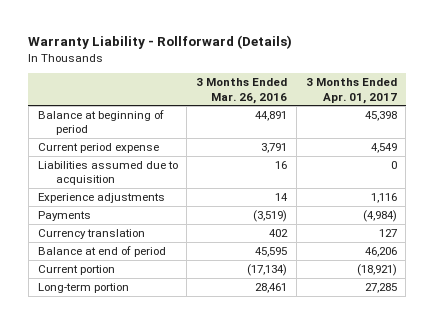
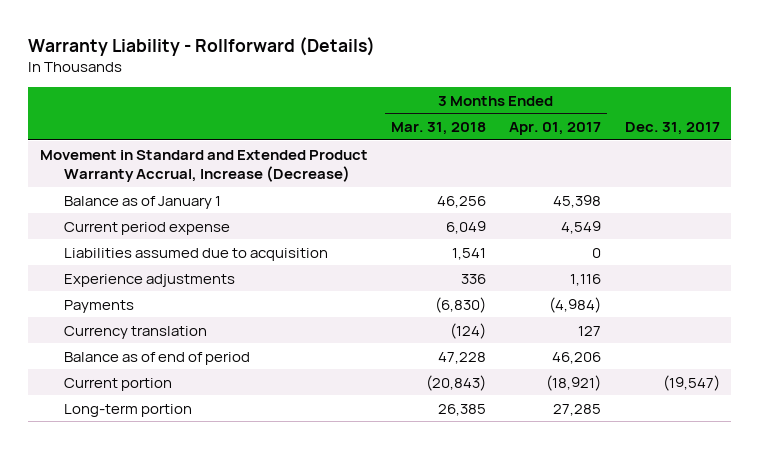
- | 3 Months Ended Mar. 26, 2016 | 3 Months Ended Apr. 01, 2017
+ | 3 Months Ended Mar. 31, 2018 | 3 Months Ended Apr. 01, 2017 | Dec. 31, 2017
- Balance at beginning of period | 44,891 | 45,398
+ Movement in Standard and Extended Product Warranty Accrual, Increase (Decrease)
+ Balance as of January 1 | 46,256 | 45,398 |
- Balance at end of period | 45,595 | 46,206
+ Balance as of end of period | 47,228 | 46,206 |

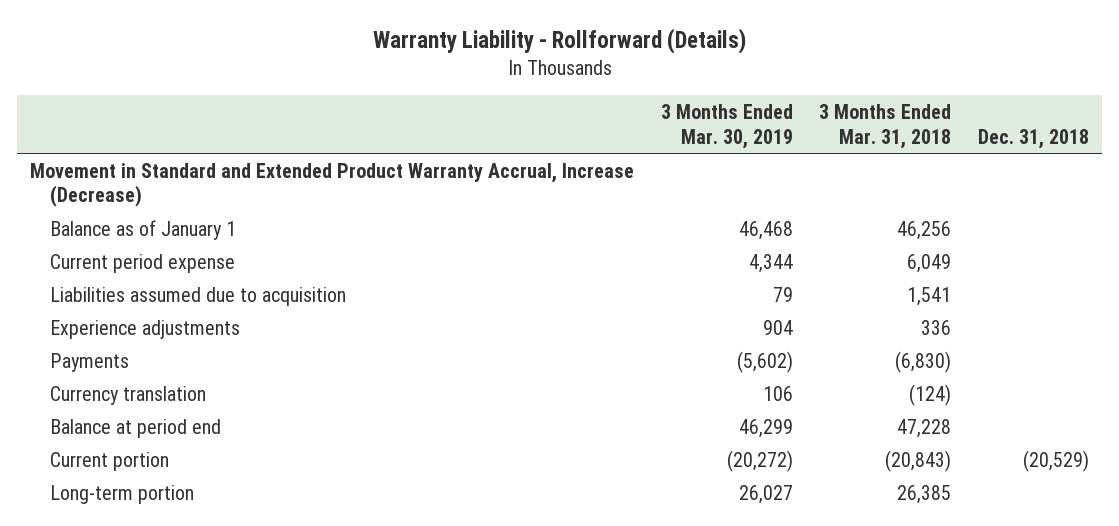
- | 3 Months Ended Mar. 31, 2018 | 3 Months Ended Apr. 01, 2017 | Dec. 31, 2017
+ | 3 Months Ended Mar. 30, 2019 | 3 Months Ended Mar. 31, 2018 | Dec. 31, 2018
- Balance as of end of period | 47,228 | 46,206 |
+ Balance at period end | 46,299 | 47,228 |

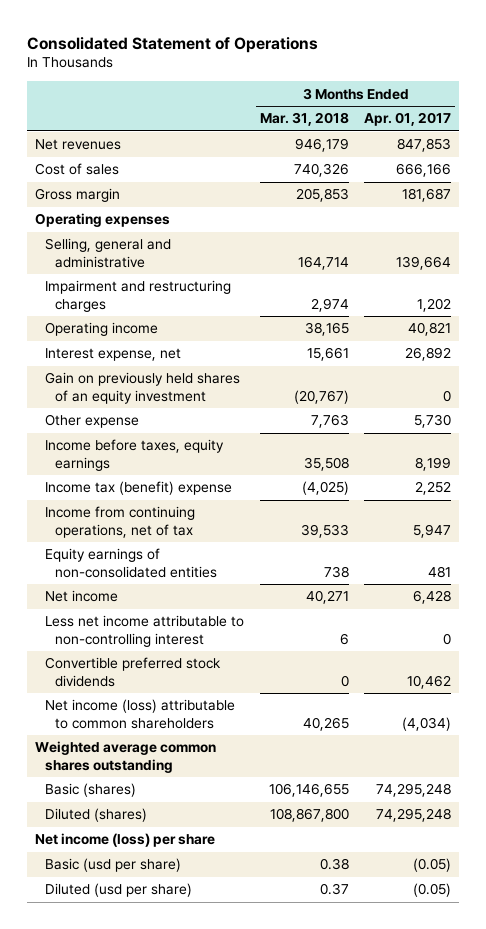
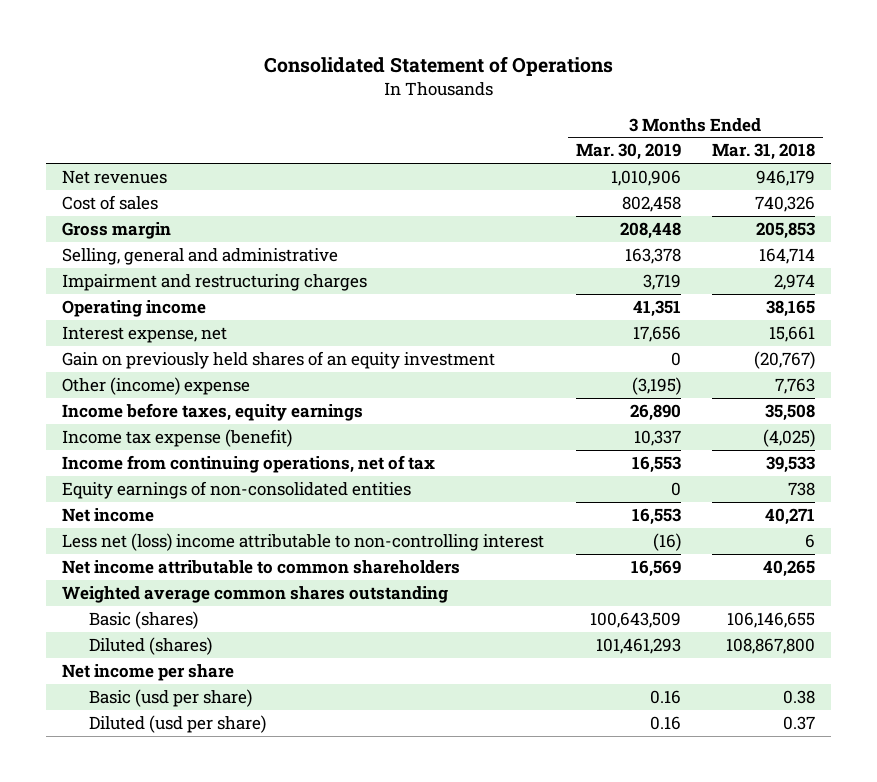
- | 3 Months Ended Mar. 31, 2018 | 3 Months Ended Apr. 01, 2017
+ | 3 Months Ended Mar. 30, 2019 | 3 Months Ended Mar. 31, 2018
- Operating expenses
- Other expense | 7,763 | 5,730
+ Other (income) expense | (3,195) | 7,763
- Income tax (benefit) expense | (4,025) | 2,252
+ Income tax expense (benefit) | 10,337 | (4,025)
- Less net income attributable to non-controlling interest | 6 | 0
- Convertible preferred stock dividends | 0 | 10,462
- Net income (loss) attributable to common shareholders | 40,265 | (4,034)
+ Less net (loss) income attributable to non-controlling interest | (16) | 6
+ Net income attributable to common shareholders | 16,569 | 40,265
- Net income (loss) per share
+ Net income per share

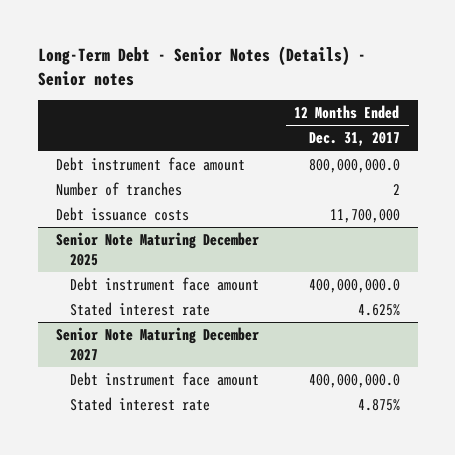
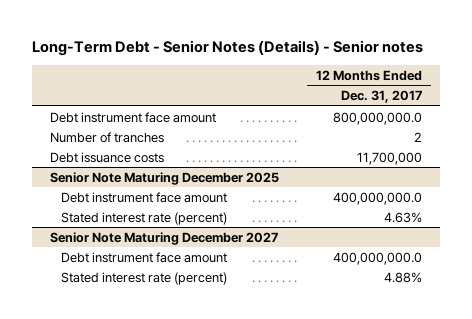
@ Senior Note Maturing December 2025
- Stated interest rate | 4.625%
+ Stated interest rate (percent) | 4.63%
@ Senior Note Maturing December 2027
- Stated interest rate | 4.875%
+ Stated interest rate (percent) | 4.88%

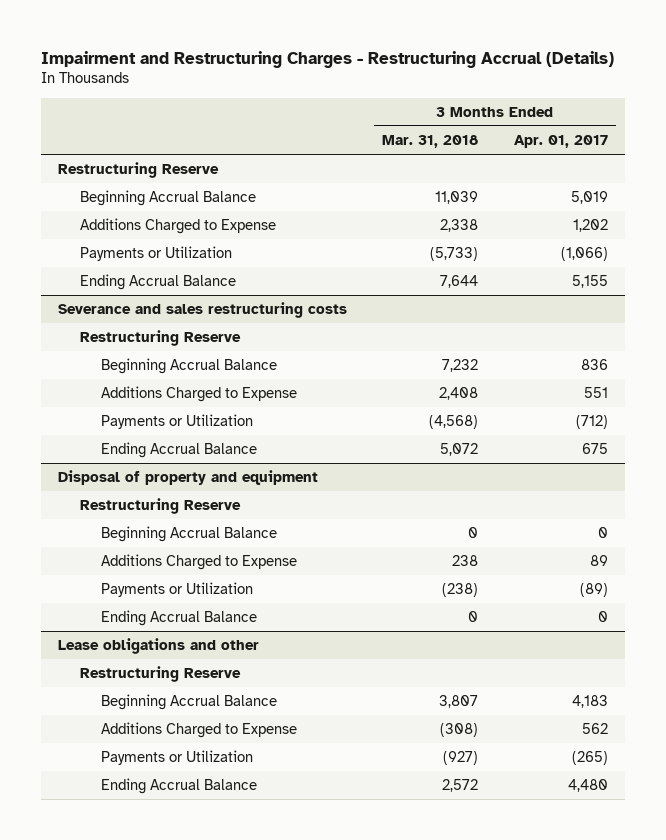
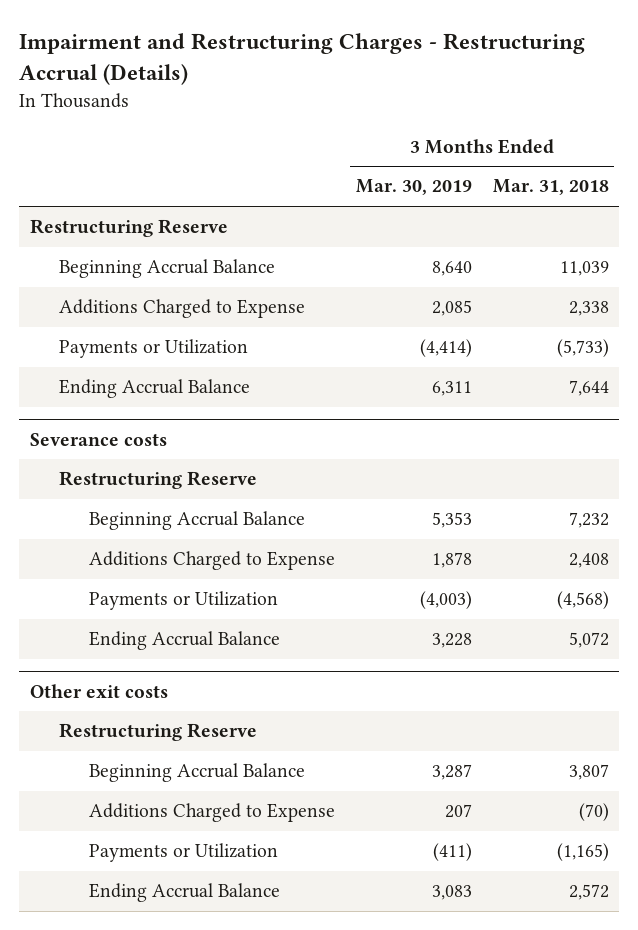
- | 3 Months Ended Mar. 31, 2018 | 3 Months Ended Apr. 01, 2017
+ | 3 Months Ended Mar. 30, 2019 | 3 Months Ended Mar. 31, 2018
- Severance and sales restructuring costs
+ Severance costs
- Disposal of property and equipment
- Restructuring Reserve
- Beginning Accrual Balance | 0 | 0
- Additions Charged to Expense | 238 | 89
- Payments or Utilization | (238) | (89)
- Ending Accrual Balance | 0 | 0
- Lease obligations and other
+ Other exit costs
- Additions Charged to Expense | (308) | 562
- Payments or Utilization | (927) | (265)
+ Additions Charged to Expense | 207 | (70)
+ Payments or Utilization | (411) | (1,165)

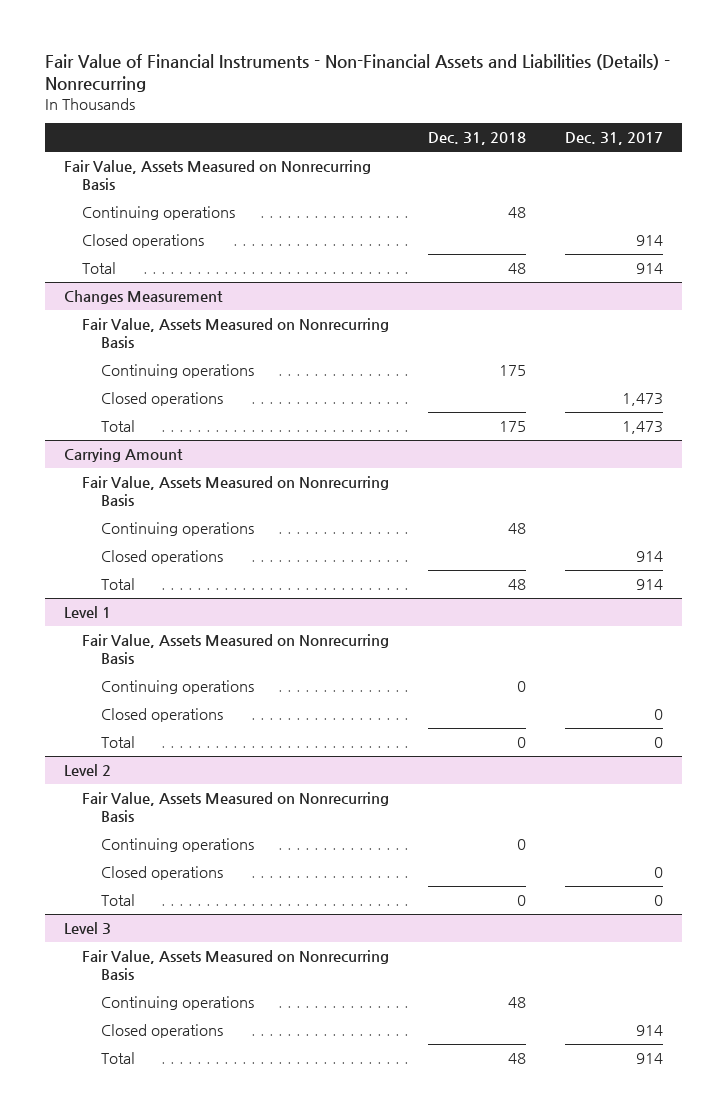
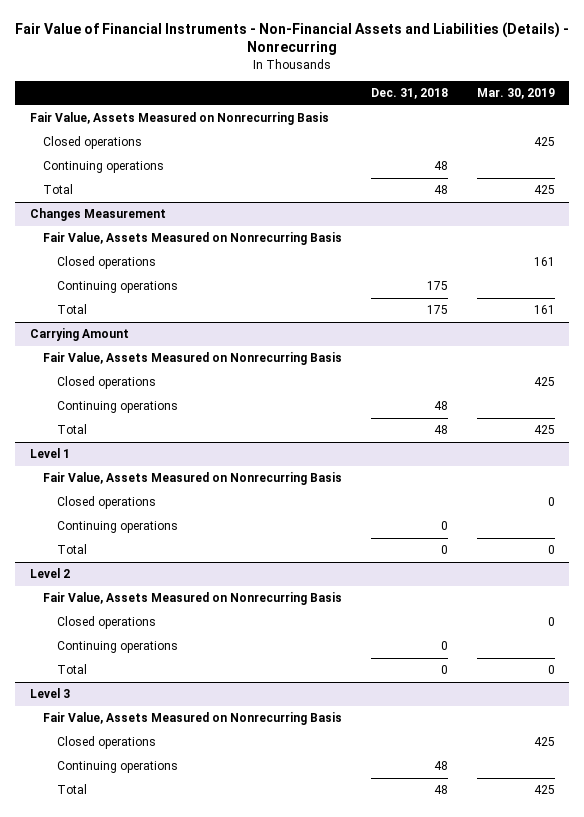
- | Dec. 31, 2018 | Dec. 31, 2017
+ | Dec. 31, 2018 | Mar. 30, 2019
moved down: Continuing operations | 48 |
@ Changes Measurement
moved down: Continuing operations | 175 |
@ Carrying Amount
moved down: Continuing operations | 48 |
@ Level 1
moved down: Continuing operations | 0 |
@ Level 2
moved down: Continuing operations | 0 |
@ Level 3
moved down: Continuing operations | 48 |

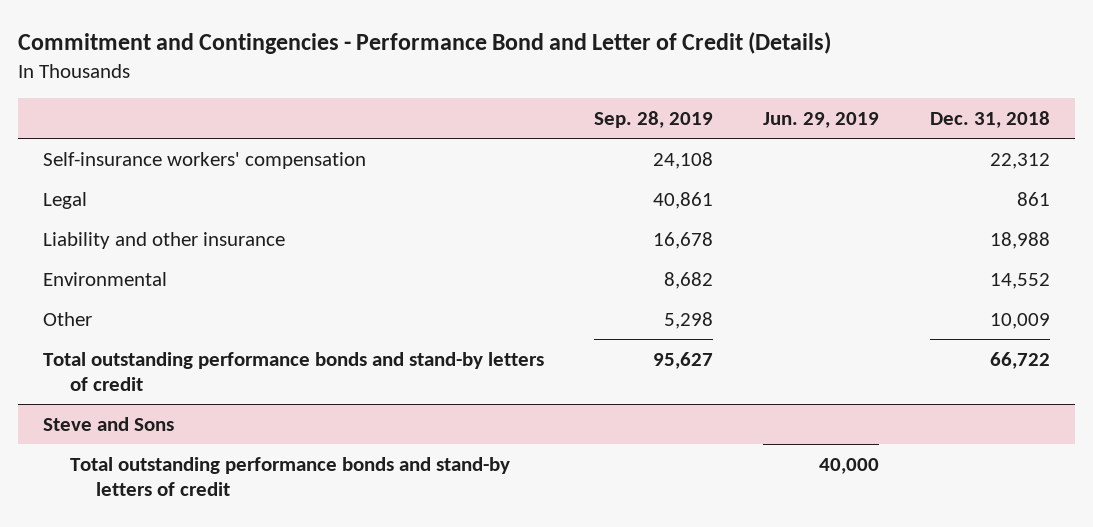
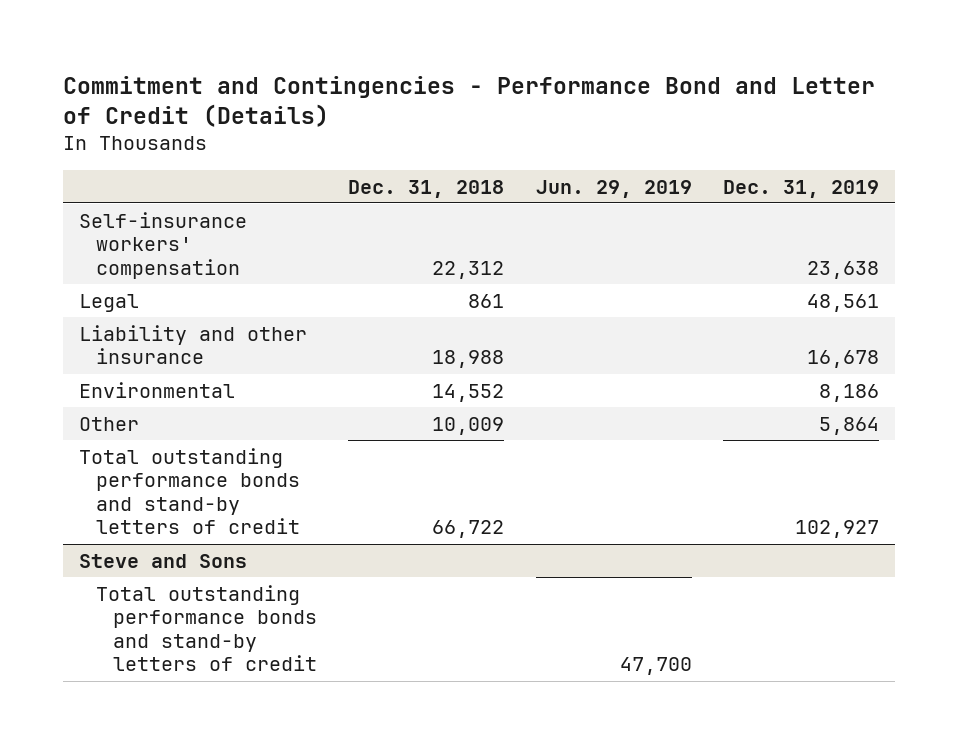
- | Sep. 28, 2019 | Jun. 29, 2019 | Dec. 31, 2018
+ | Dec. 31, 2018 | Jun. 29, 2019 | Dec. 31, 2019
@ Steve and Sons
- Total outstanding performance bonds and stand-by letters of credit | | 40,000 |
+ Total outstanding performance bonds and stand-by letters of credit | | 47,700 |

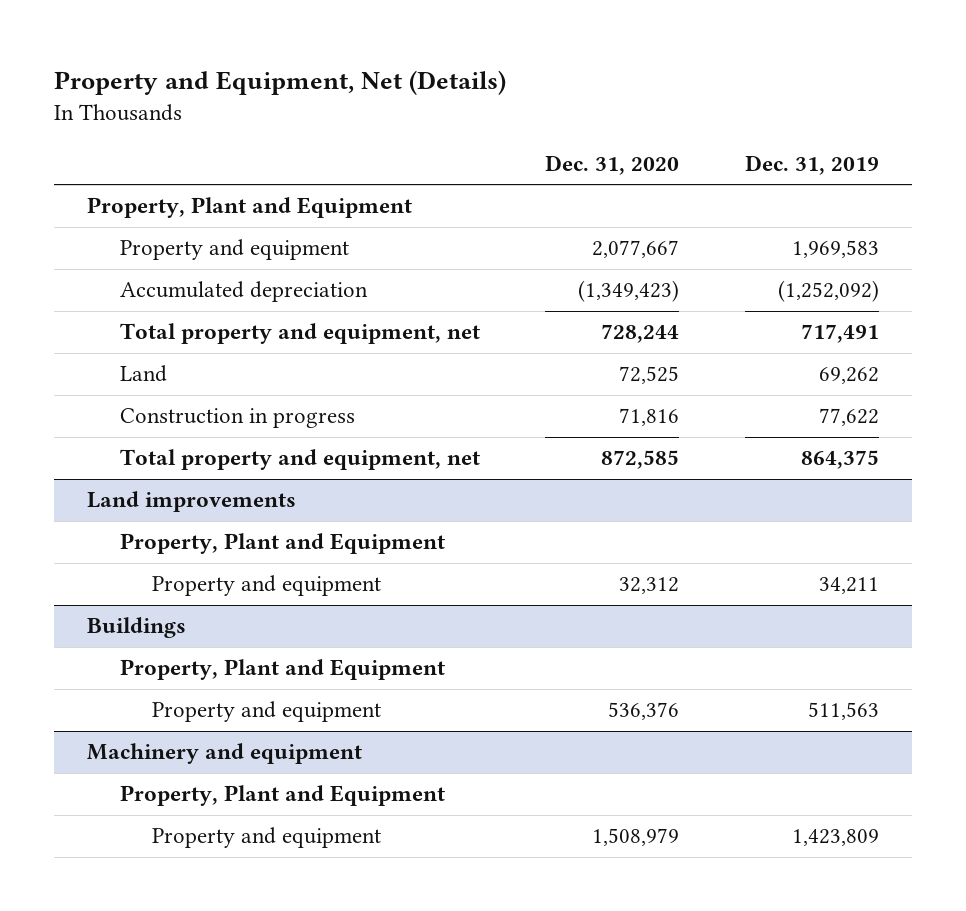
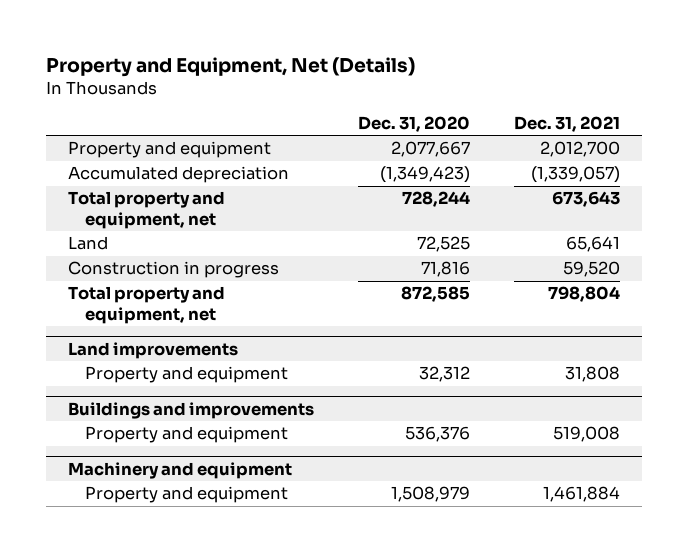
- | Dec. 31, 2020 | Dec. 31, 2019
+ | Dec. 31, 2020 | Dec. 31, 2021
- Property, Plant and Equipment
@ Land improvements
- Property, Plant and Equipment
- Buildings
- Property, Plant and Equipment
+ Buildings and improvements
@ Machinery and equipment
- Property, Plant and Equipment

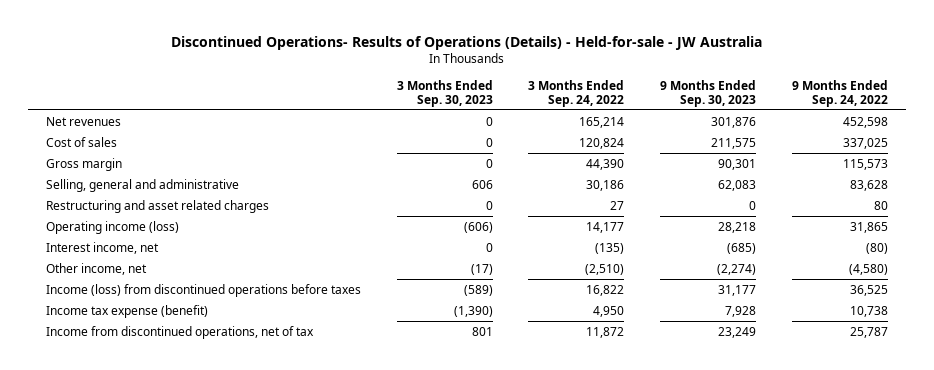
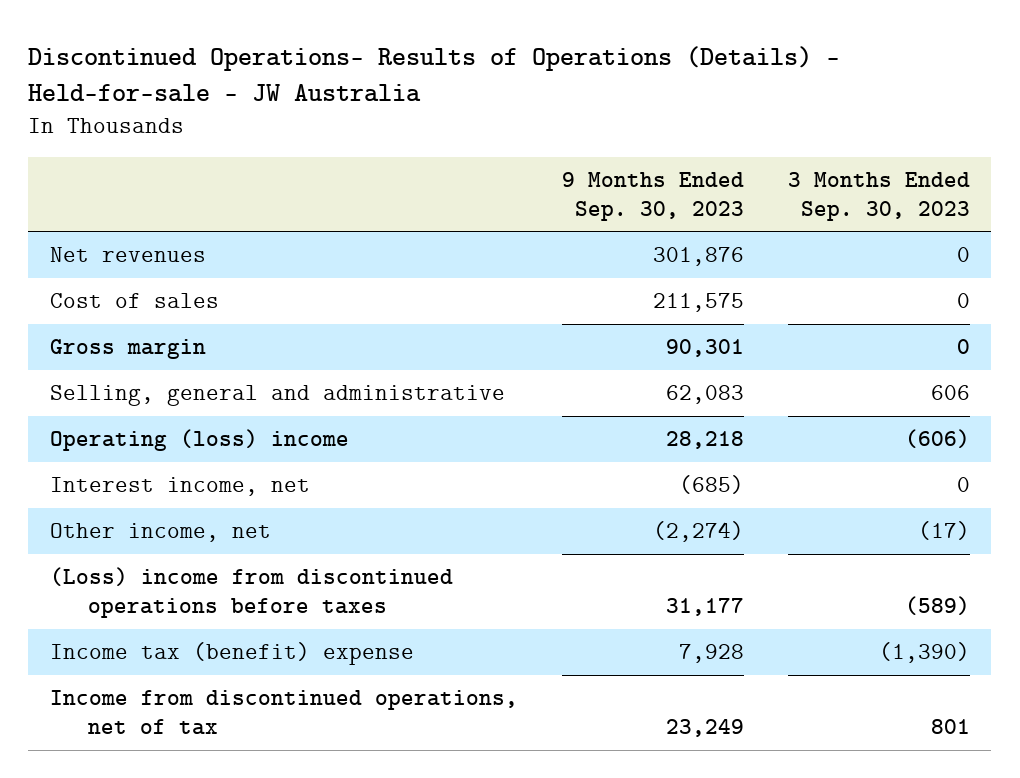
- | 3 Months Ended Sep. 30, 2023 | 3 Months Ended Sep. 24, 2022 | 9 Months Ended Sep. 30, 2023 | 9 Months Ended Sep. 24, 2022
+ | 9 Months Ended Sep. 30, 2023 | 3 Months Ended Sep. 30, 2023
- Restructuring and asset related charges | 0 | 27 | 0 | 80
- Operating income (loss) | (606) | 14,177 | 28,218 | 31,865
+ Operating (loss) income | 28,218 | (606)
- Income (loss) from discontinued operations before taxes | (589) | 16,822 | 31,177 | 36,525
- Income tax expense (benefit) | (1,390) | 4,950 | 7,928 | 10,738
+ (Loss) income from discontinued operations before taxes | 31,177 | (589)
+ Income tax (benefit) expense | 7,928 | (1,390)

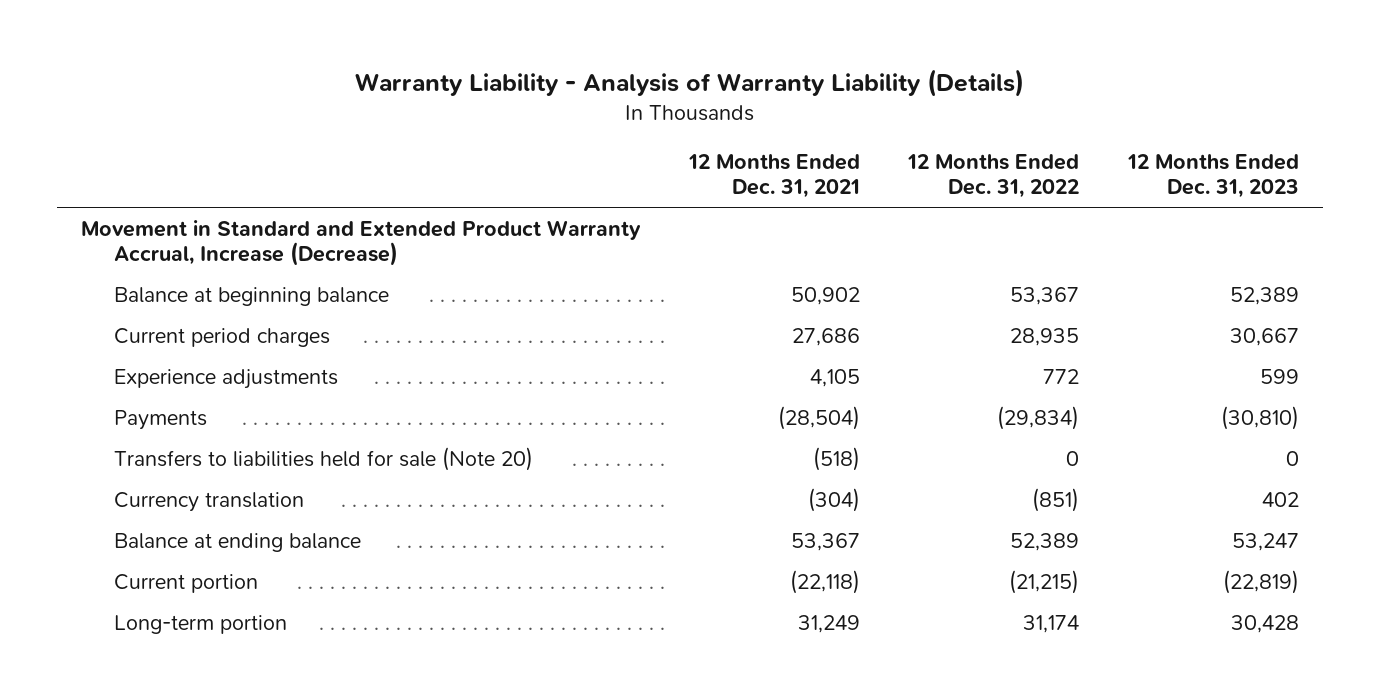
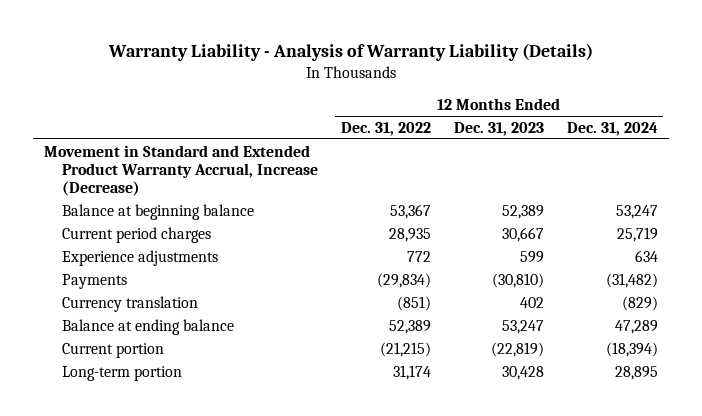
- | 12 Months Ended Dec. 31, 2021 | 12 Months Ended Dec. 31, 2022 | 12 Months Ended Dec. 31, 2023
+ | 12 Months Ended Dec. 31, 2022 | 12 Months Ended Dec. 31, 2023 | 12 Months Ended Dec. 31, 2024
- Transfers to liabilities held for sale (Note 20) | (518) | 0 | 0

